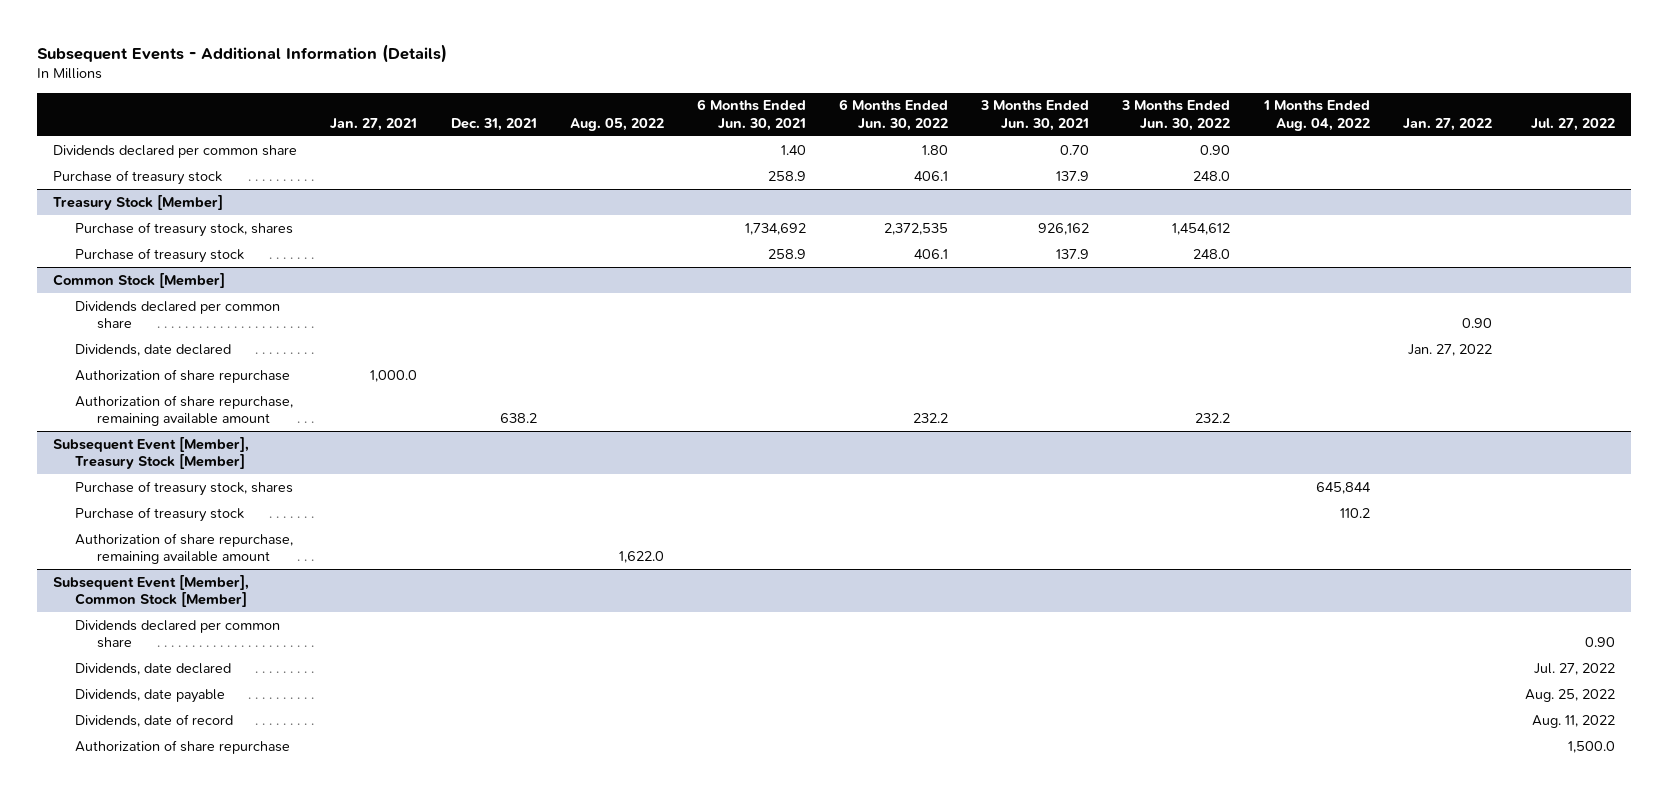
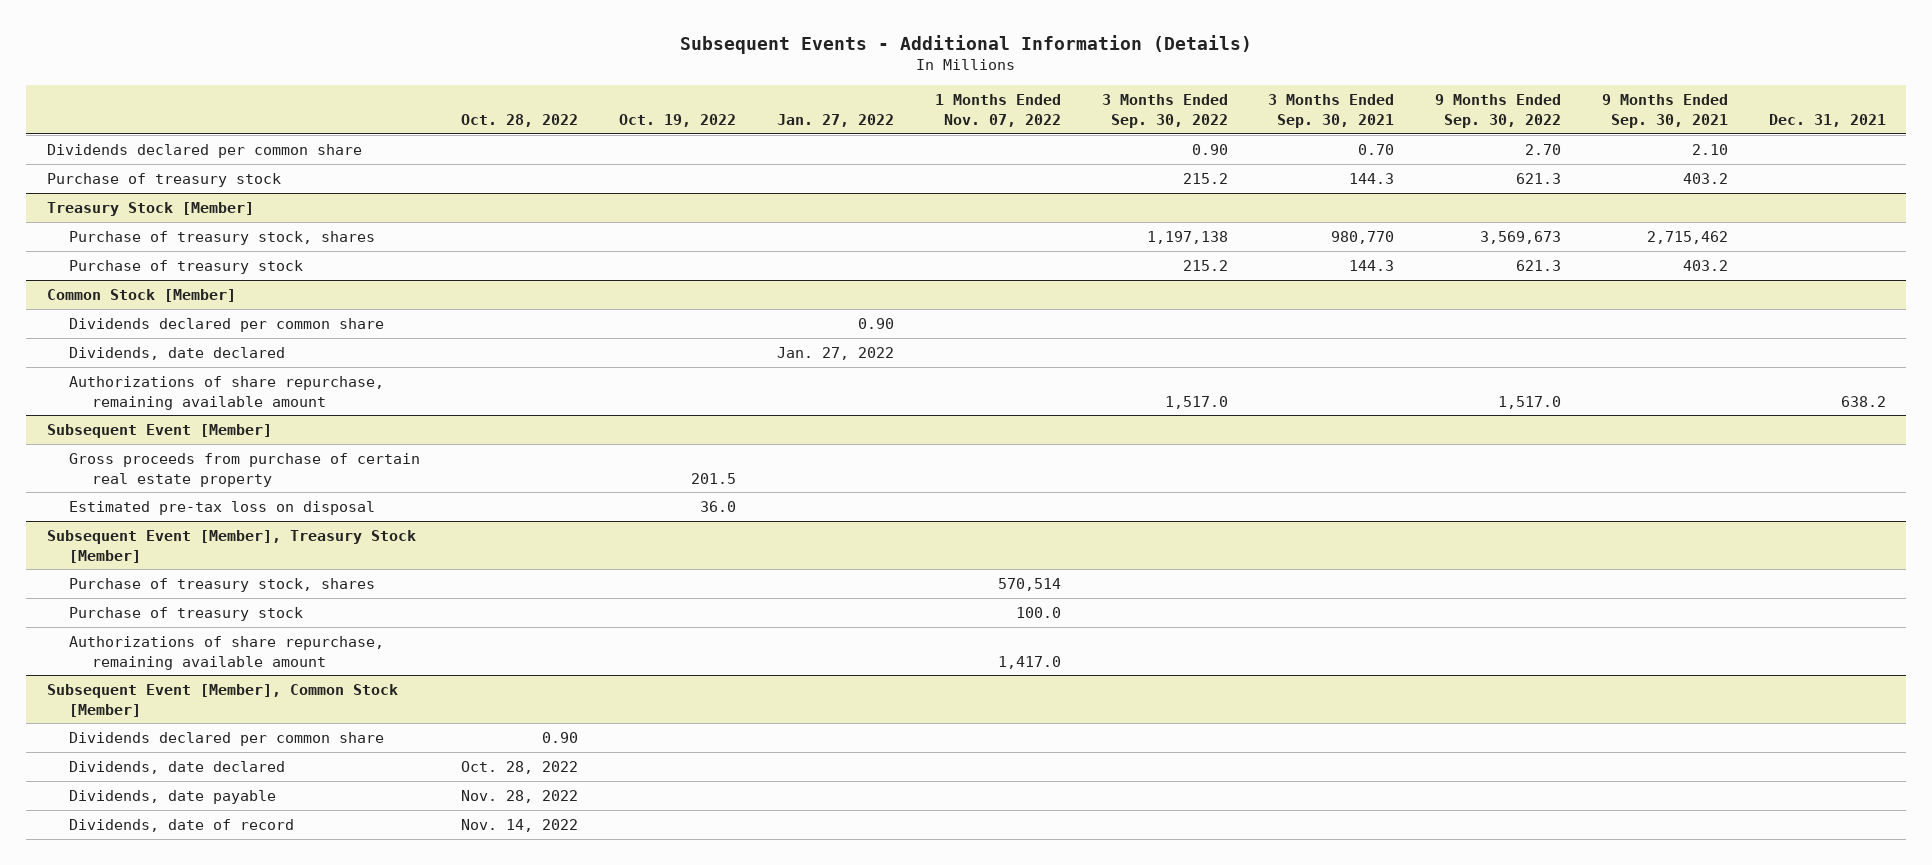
- | Jan. 27, 2021 | Dec. 31, 2021 | Aug. 05, 2022 | 6 Months Ended Jun. 30, 2021 | 6 Months Ended Jun. 30, 2022 | 3 Months Ended Jun. 30, 2021 | 3 Months Ended Jun. 30, 2022 | 1 Months Ended Aug. 04, 2022 | Jan. 27, 2022 | Jul. 27, 2022
+ | Oct. 28, 2022 | Oct. 19, 2022 | Jan. 27, 2022 | 1 Months Ended Nov. 07, 2022 | 3 Months Ended Sep. 30, 2022 | 3 Months Ended Sep. 30, 2021 | 9 Months Ended Sep. 30, 2022 | 9 Months Ended Sep. 30, 2021 | Dec. 31, 2021
@ Common Stock [Member]
- Authorization of share repurchase | 1,000.0 | | | | | | | | |
- Authorization of share repurchase, remaining available amount | | 638.2 | | | 232.2 | | 232.2 | | |
+ Authorizations of share repurchase, remaining available amount | | | | | 1,517.0 | | 1,517.0 | | 638.2
+ Subsequent Event [Member]
+ Gross proceeds from purchase of certain real estate property | | 201.5 | | | | | | |
+ Estimated pre-tax loss on disposal | | 36.0 | | | | | | |
@ Subsequent Event [Member], Treasury Stock [Member]
- Authorization of share repurchase, remaining available amount | | | 1,622.0 | | | | | | |
+ Authorizations of share repurchase, remaining available amount | | | | 1,417.0 | | | | |
@ Subsequent Event [Member], Common Stock [Member]
- Authorization of share repurchase | | | | | | | | | | 1,500.0

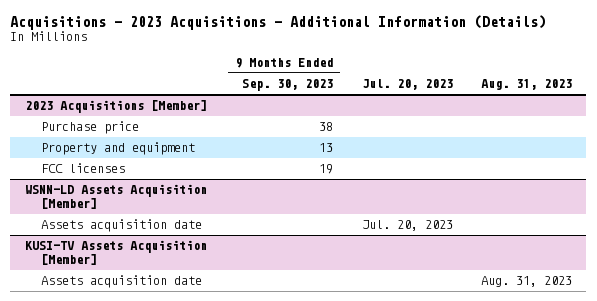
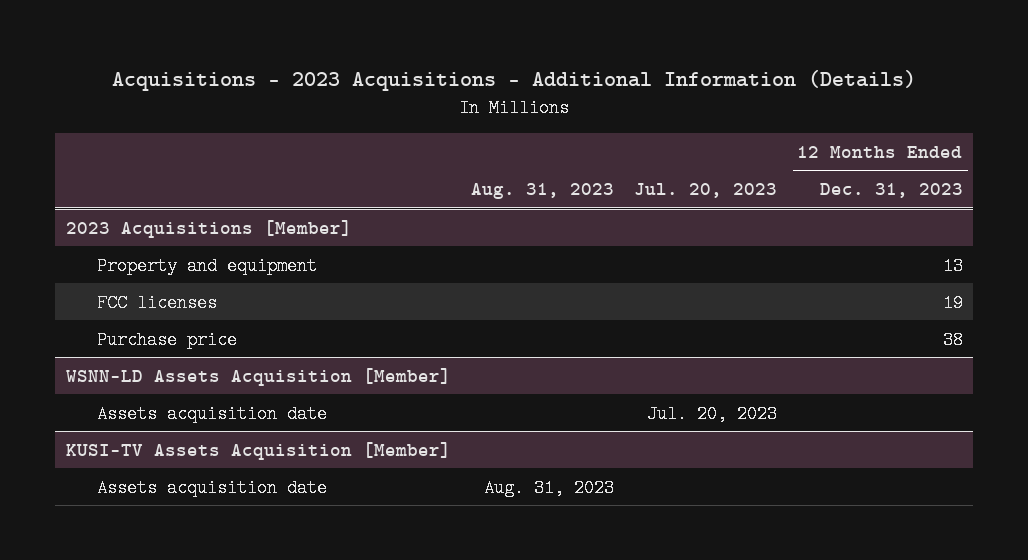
- | 9 Months Ended Sep. 30, 2023 | Jul. 20, 2023 | Aug. 31, 2023
+ | Aug. 31, 2023 | Jul. 20, 2023 | 12 Months Ended Dec. 31, 2023
@ 2023 Acquisitions [Member]
moved down: Purchase price | | | 38

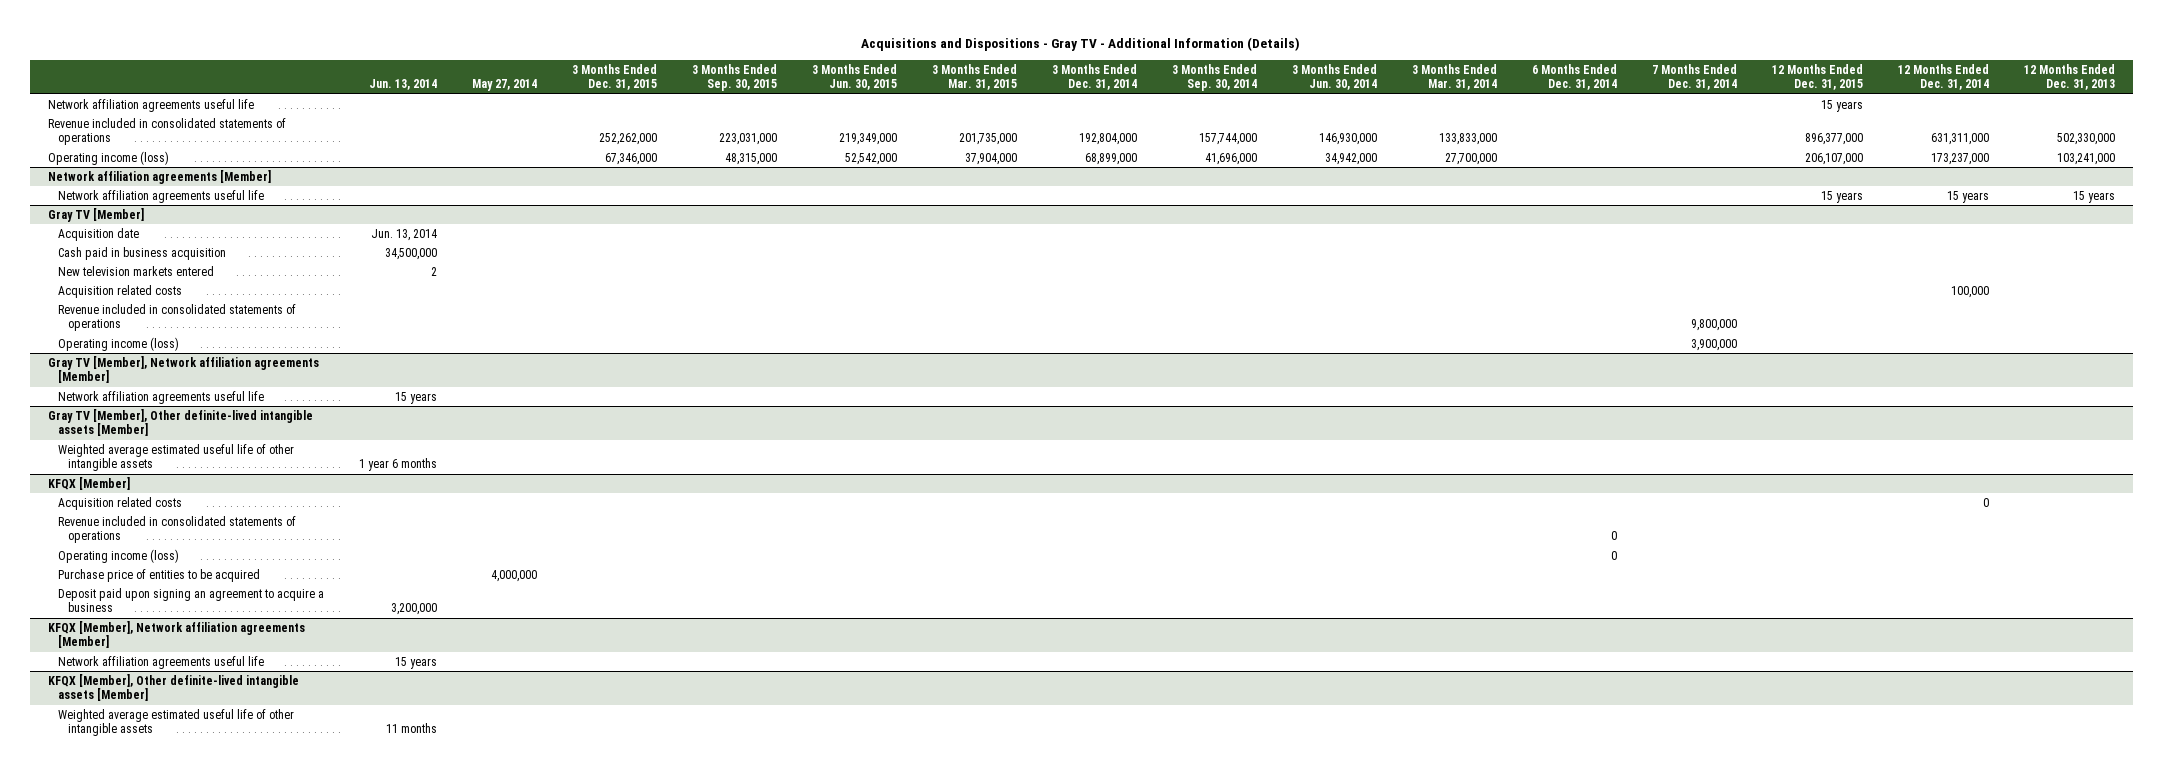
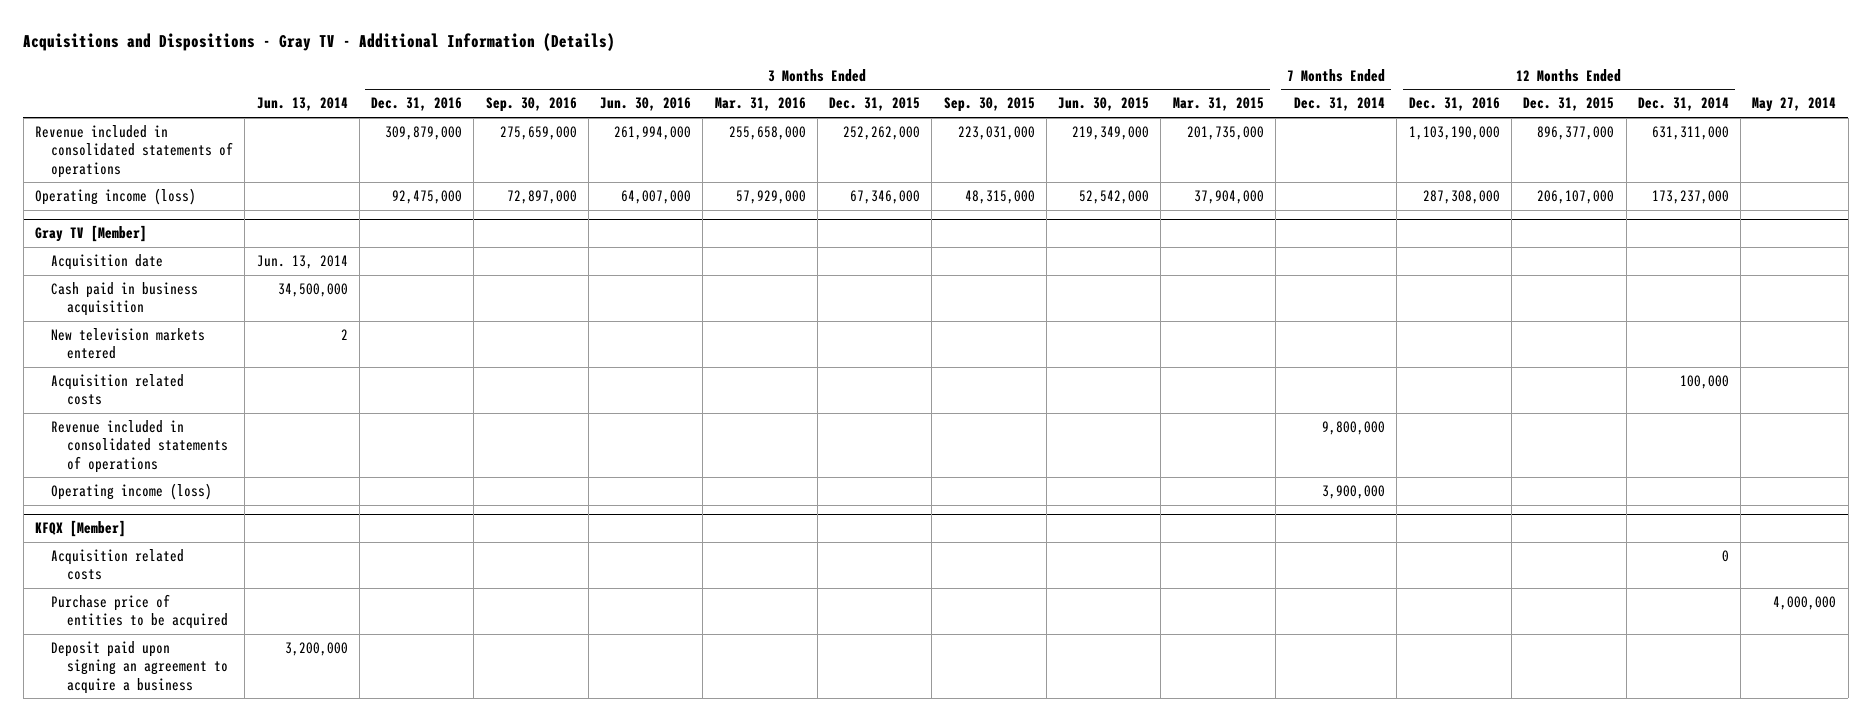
- | Jun. 13, 2014 | May 27, 2014 | 3 Months Ended Dec. 31, 2015 | 3 Months Ended Sep. 30, 2015 | 3 Months Ended Jun. 30, 2015 | 3 Months Ended Mar. 31, 2015 | 3 Months Ended Dec. 31, 2014 | 3 Months Ended Sep. 30, 2014 | 3 Months Ended Jun. 30, 2014 | 3 Months Ended Mar. 31, 2014 | 6 Months Ended Dec. 31, 2014 | 7 Months Ended Dec. 31, 2014 | 12 Months Ended Dec. 31, 2015 | 12 Months Ended Dec. 31, 2014 | 12 Months Ended Dec. 31, 2013
+ | Jun. 13, 2014 | 3 Months Ended Dec. 31, 2016 | 3 Months Ended Sep. 30, 2016 | 3 Months Ended Jun. 30, 2016 | 3 Months Ended Mar. 31, 2016 | 3 Months Ended Dec. 31, 2015 | 3 Months Ended Sep. 30, 2015 | 3 Months Ended Jun. 30, 2015 | 3 Months Ended Mar. 31, 2015 | 7 Months Ended Dec. 31, 2014 | 12 Months Ended Dec. 31, 2016 | 12 Months Ended Dec. 31, 2015 | 12 Months Ended Dec. 31, 2014 | May 27, 2014
- Network affiliation agreements useful life | | | | | | | | | | | | | 15 years | |
- Network affiliation agreements [Member]
- Network affiliation agreements useful life | | | | | | | | | | | | | 15 years | 15 years | 15 years
- Gray TV [Member], Network affiliation agreements [Member]
- Network affiliation agreements useful life | 15 years | | | | | | | | | | | | | |
- Gray TV [Member], Other definite-lived intangible assets [Member]
- Weighted average estimated useful life of other intangible assets | 1 year 6 months | | | | | | | | | | | | | |
@ KFQX [Member]
- Revenue included in consolidated statements of operations | | | | | | | | | | | 0 | | | |
- Operating income (loss) | | | | | | | | | | | 0 | | | |
- KFQX [Member], Network affiliation agreements [Member]
- Network affiliation agreements useful life | 15 years | | | | | | | | | | | | | |
- KFQX [Member], Other definite-lived intangible assets [Member]
- Weighted average estimated useful life of other intangible assets | 11 months | | | | | | | | | | | | | |

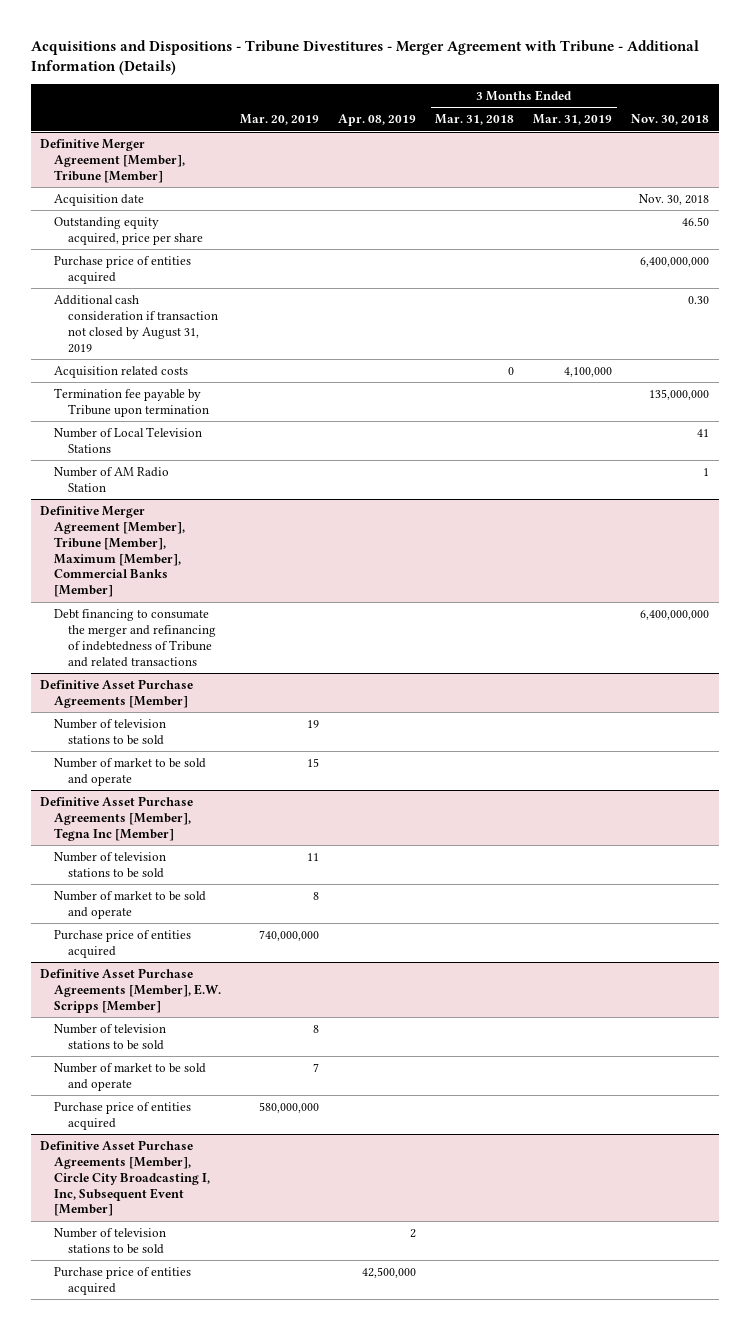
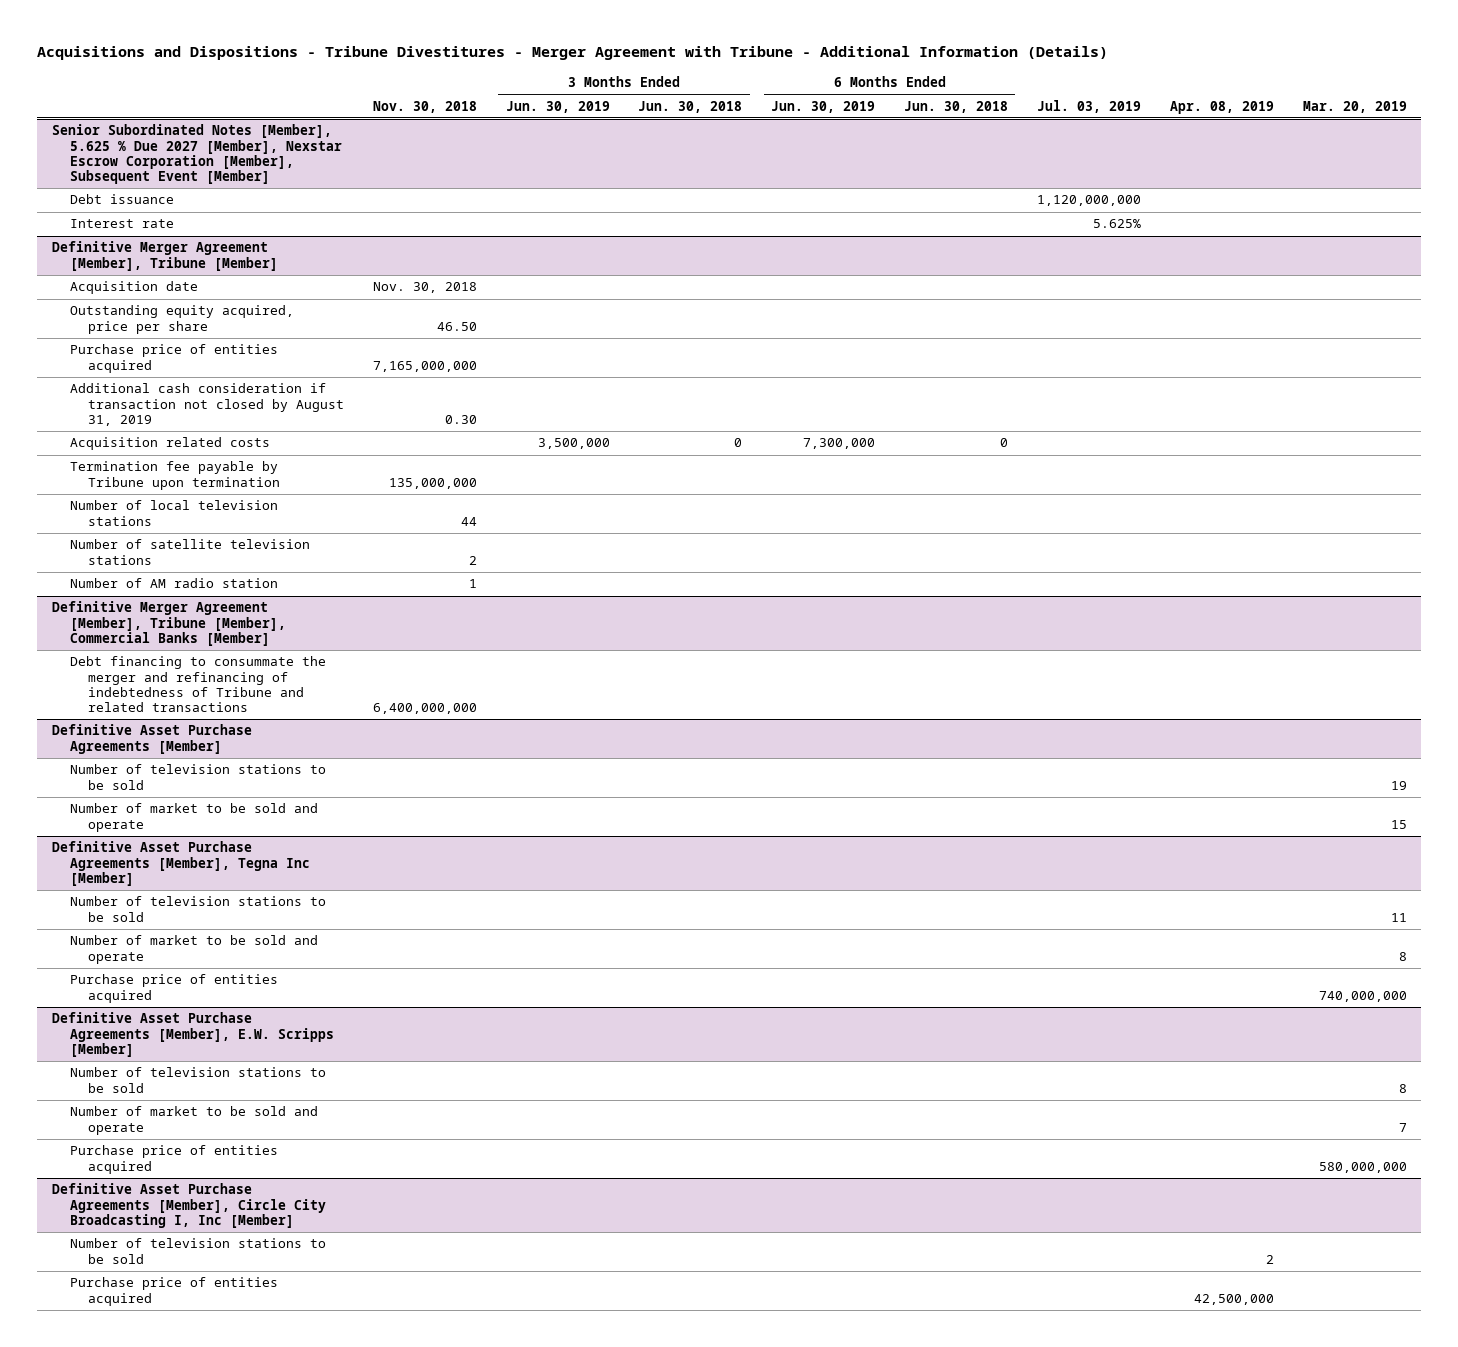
- | Mar. 20, 2019 | Apr. 08, 2019 | 3 Months Ended Mar. 31, 2018 | 3 Months Ended Mar. 31, 2019 | Nov. 30, 2018
+ | Nov. 30, 2018 | 3 Months Ended Jun. 30, 2019 | 3 Months Ended Jun. 30, 2018 | 6 Months Ended Jun. 30, 2019 | 6 Months Ended Jun. 30, 2018 | Jul. 03, 2019 | Apr. 08, 2019 | Mar. 20, 2019
+ Senior Subordinated Notes [Member], 5.625 % Due 2027 [Member], Nexstar Escrow Corporation [Member], Subsequent Event [Member]
+ Debt issuance | | | | | | 1,120,000,000 | |
+ Interest rate | | | | | | 5.625% | |
@ Definitive Merger Agreement [Member], Tribune [Member]
- Purchase price of entities acquired | | | | | 6,400,000,000
+ Purchase price of entities acquired | 7,165,000,000 | | | | | | |
- Number of Local Television Stations | | | | | 41
- Number of AM Radio Station | | | | | 1
- Definitive Merger Agreement [Member], Tribune [Member], Maximum [Member], Commercial Banks [Member]
- Debt financing to consumate the merger and refinancing of indebtedness of Tribune and related transactions | | | | | 6,400,000,000
@ Definitive Merger Agreement [Member], Tribune [Member]
+ Number of local television stations | 44 | | | | | | |
+ Number of satellite television stations | 2 | | | | | | |
+ Number of AM radio station | 1 | | | | | | |
+ Definitive Merger Agreement [Member], Tribune [Member], Commercial Banks [Member]
+ Debt financing to consummate the merger and refinancing of indebtedness of Tribune and related transactions | 6,400,000,000 | | | | | | |
- Definitive Asset Purchase Agreements [Member], Circle City Broadcasting I, Inc, Subsequent Event [Member]
+ Definitive Asset Purchase Agreements [Member], Circle City Broadcasting I, Inc [Member]

